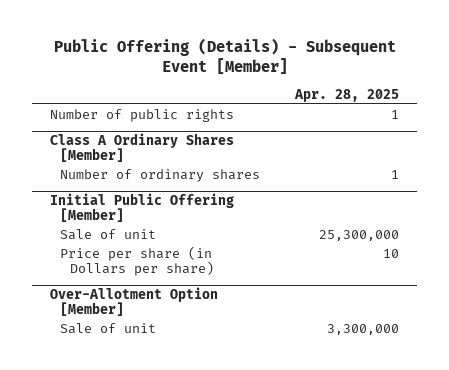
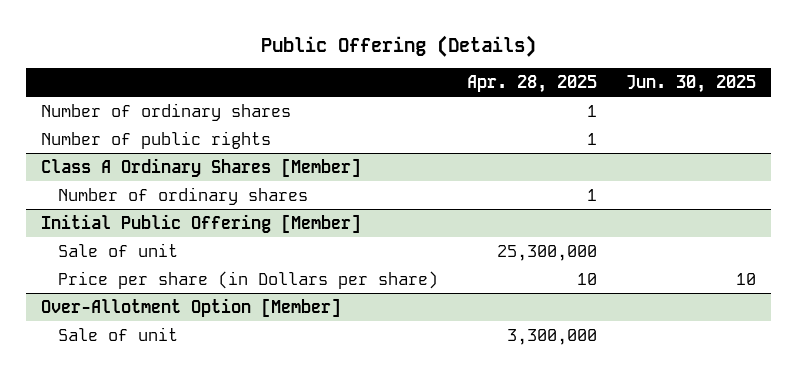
- Public Offering (Details) - Subsequent Event [Member]
+ Public Offering (Details)
- | Apr. 28, 2025
+ | Apr. 28, 2025 | Jun. 30, 2025
+ Number of ordinary shares | 1 |

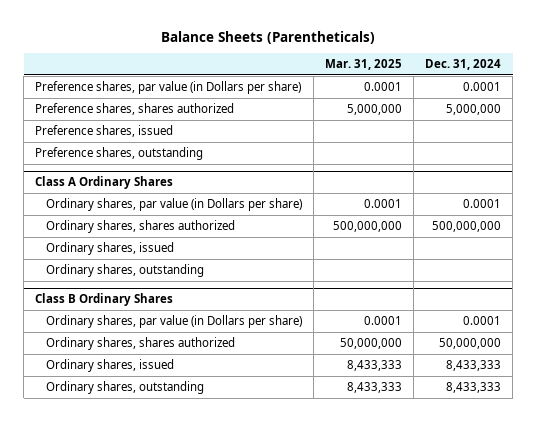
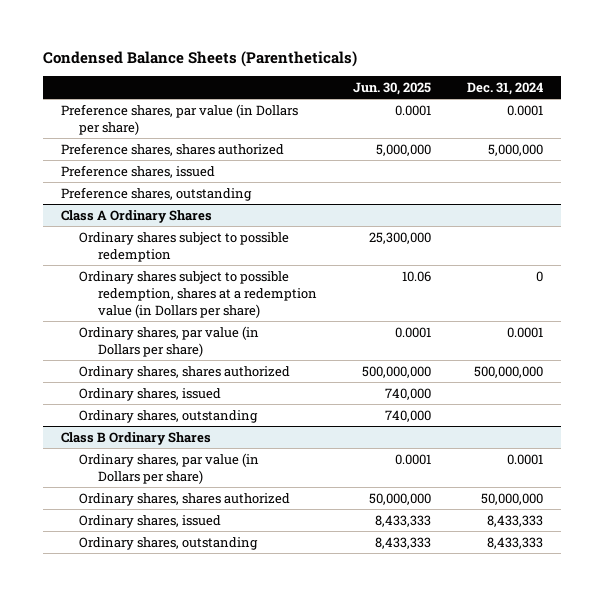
- Balance Sheets (Parentheticals)
+ Condensed Balance Sheets (Parentheticals)
- | Mar. 31, 2025 | Dec. 31, 2024
+ | Jun. 30, 2025 | Dec. 31, 2024
@ Class A Ordinary Shares
+ Ordinary shares subject to possible redemption | 25,300,000 |
+ Ordinary shares subject to possible redemption, shares at a redemption value (in Dollars per share) | 10.06 | 0

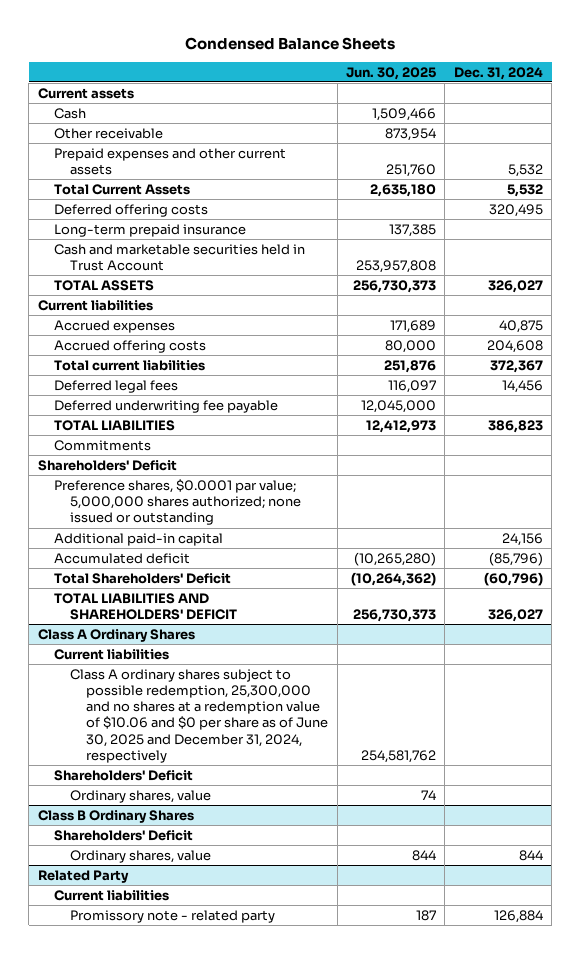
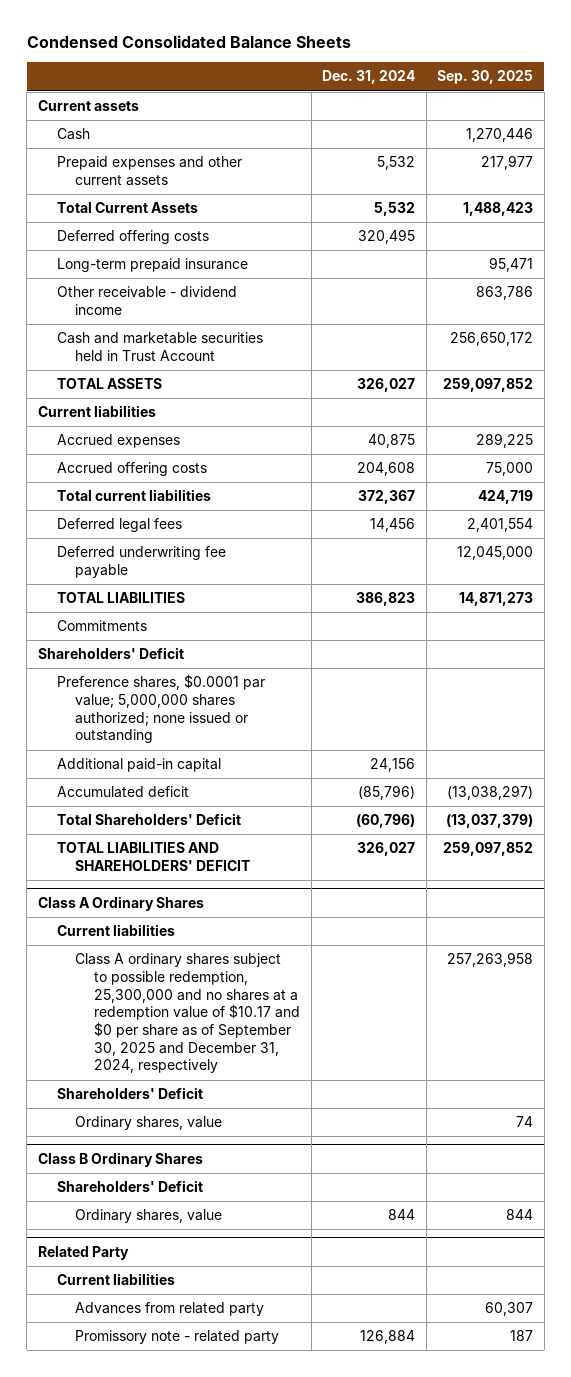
- Condensed Balance Sheets
+ Condensed Consolidated Balance Sheets
- | Jun. 30, 2025 | Dec. 31, 2024
+ | Dec. 31, 2024 | Sep. 30, 2025
- Other receivable | 873,954 |
+ Other receivable - dividend income | | 863,786
@ Class A Ordinary Shares
- Class A ordinary shares subject to possible redemption, 25,300,000 and no shares at a redemption value of $10.06 and $0 per share as of June 30, 2025 and December 31, 2024, respectively | 254,581,762 |
+ Class A ordinary shares subject to possible redemption, 25,300,000 and no shares at a redemption value of $10.17 and $0 per share as of September 30, 2025 and December 31, 2024, respectively | | 257,263,958
@ Related Party
+ Advances from related party | | 60,307

